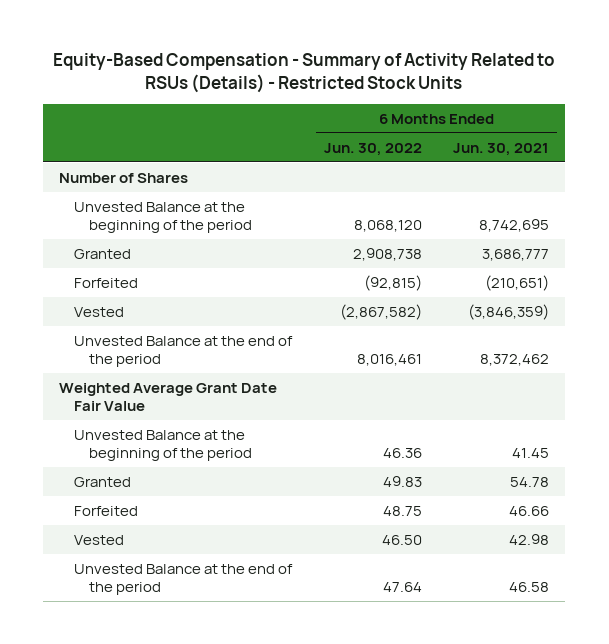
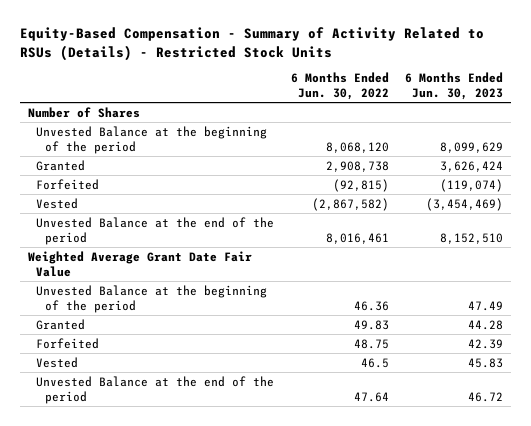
- | 6 Months Ended Jun. 30, 2022 | 6 Months Ended Jun. 30, 2021
+ | 6 Months Ended Jun. 30, 2022 | 6 Months Ended Jun. 30, 2023
- Vested | 46.50 | 42.98
+ Vested | 46.5 | 45.83

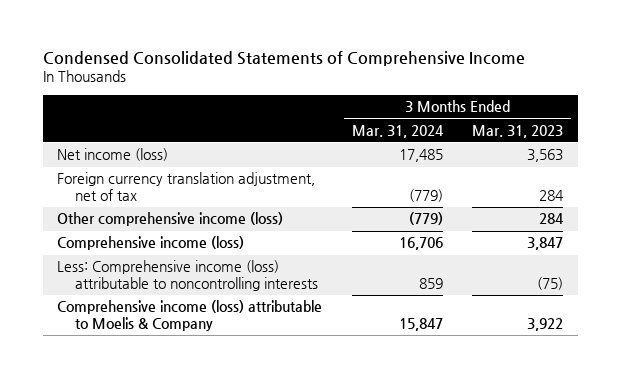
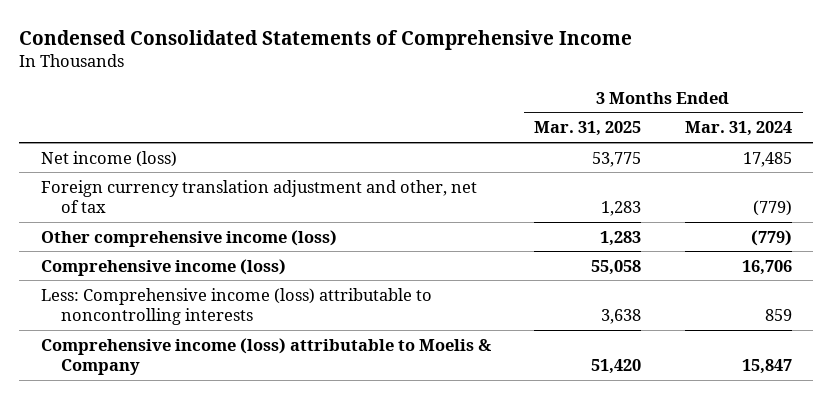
- | 3 Months Ended Mar. 31, 2024 | 3 Months Ended Mar. 31, 2023
+ | 3 Months Ended Mar. 31, 2025 | 3 Months Ended Mar. 31, 2024
- Foreign currency translation adjustment, net of tax | (779) | 284
+ Foreign currency translation adjustment and other, net of tax | 1,283 | (779)

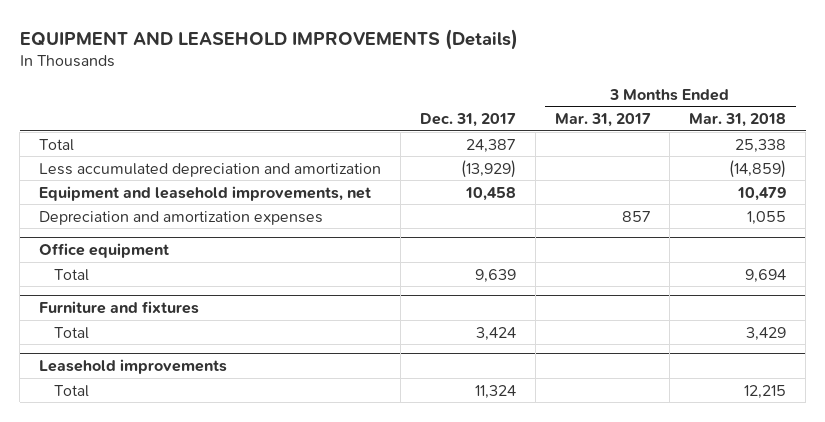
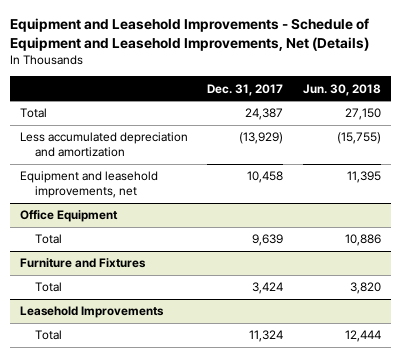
- EQUIPMENT AND LEASEHOLD IMPROVEMENTS (Details)
+ Equipment and Leasehold Improvements - Schedule of Equipment and Leasehold Improvements, Net (Details)
- | Dec. 31, 2017 | 3 Months Ended Mar. 31, 2017 | 3 Months Ended Mar. 31, 2018
+ | Dec. 31, 2017 | Jun. 30, 2018
- Depreciation and amortization expenses | | 857 | 1,055
- Office equipment
+ Office Equipment
- Furniture and fixtures
+ Furniture and Fixtures
- Leasehold improvements
+ Leasehold Improvements

